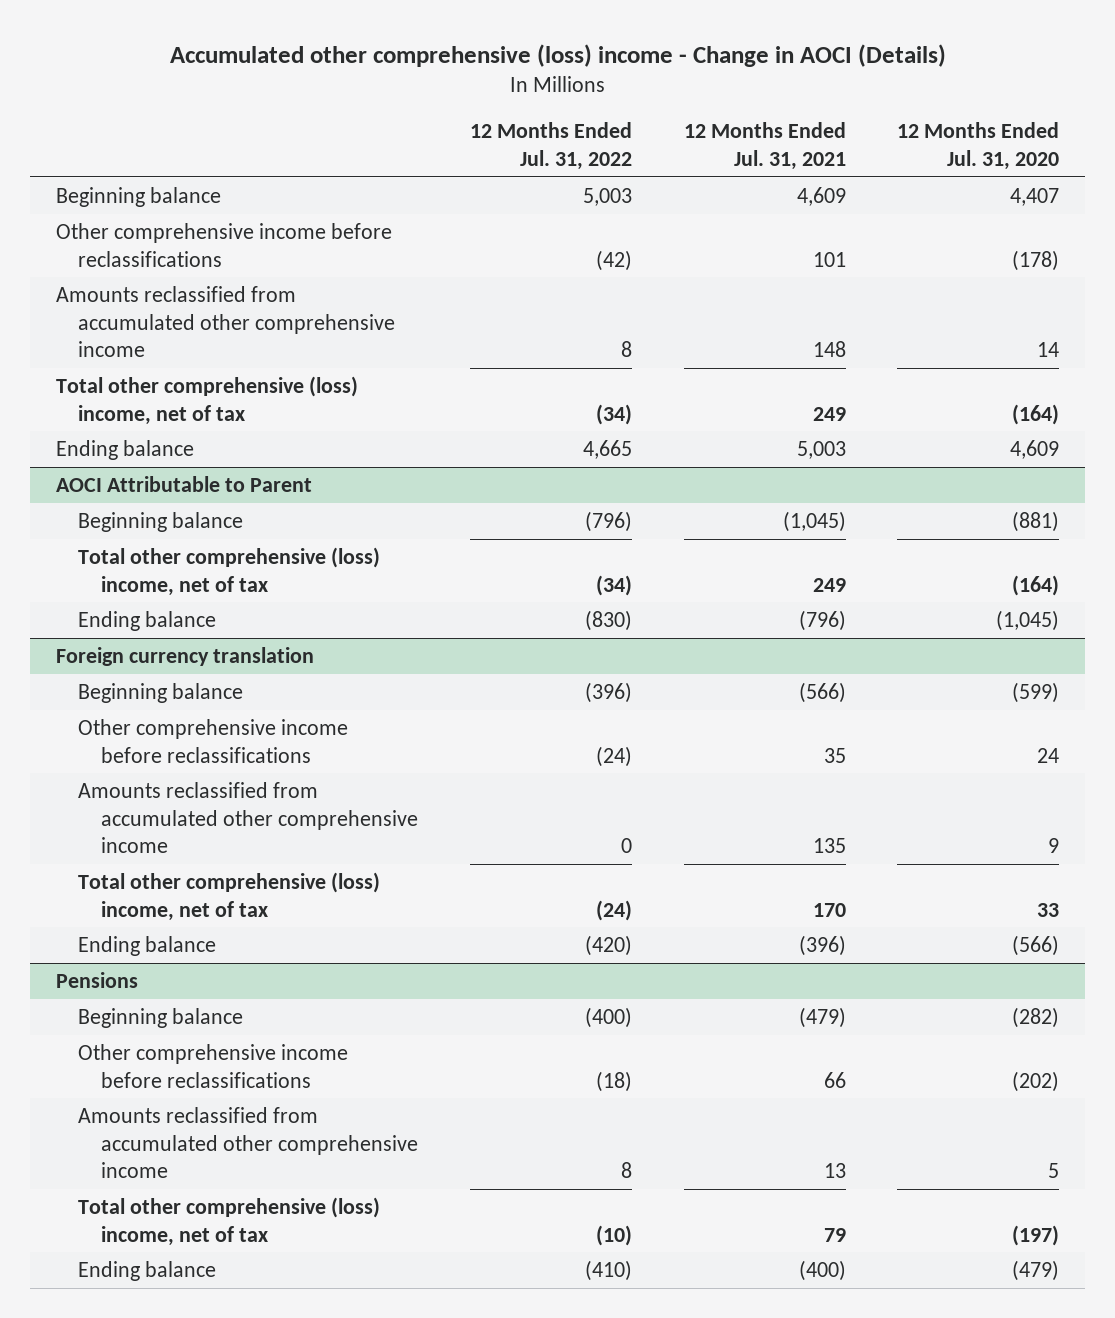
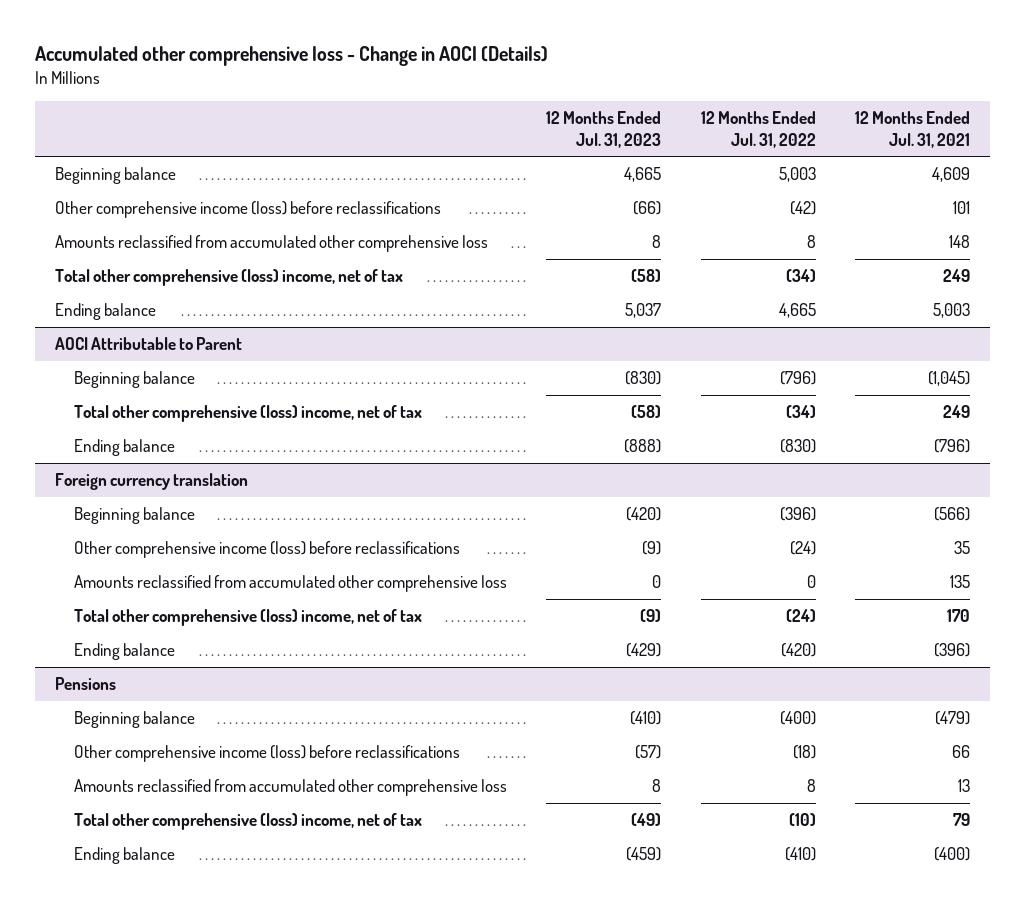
- Accumulated other comprehensive (loss) income - Change in AOCI (Details)
+ Accumulated other comprehensive loss - Change in AOCI (Details)
- | 12 Months Ended Jul. 31, 2022 | 12 Months Ended Jul. 31, 2021 | 12 Months Ended Jul. 31, 2020
+ | 12 Months Ended Jul. 31, 2023 | 12 Months Ended Jul. 31, 2022 | 12 Months Ended Jul. 31, 2021
- Other comprehensive income before reclassifications | (42) | 101 | (178)
- Amounts reclassified from accumulated other comprehensive income | 8 | 148 | 14
+ Other comprehensive income (loss) before reclassifications | (66) | (42) | 101
+ Amounts reclassified from accumulated other comprehensive loss | 8 | 8 | 148
@ Foreign currency translation
- Other comprehensive income before reclassifications | (24) | 35 | 24
- Amounts reclassified from accumulated other comprehensive income | 0 | 135 | 9
+ Other comprehensive income (loss) before reclassifications | (9) | (24) | 35
+ Amounts reclassified from accumulated other comprehensive loss | 0 | 0 | 135
@ Pensions
- Other comprehensive income before reclassifications | (18) | 66 | (202)
- Amounts reclassified from accumulated other comprehensive income | 8 | 13 | 5
+ Other comprehensive income (loss) before reclassifications | (57) | (18) | 66
+ Amounts reclassified from accumulated other comprehensive loss | 8 | 8 | 13

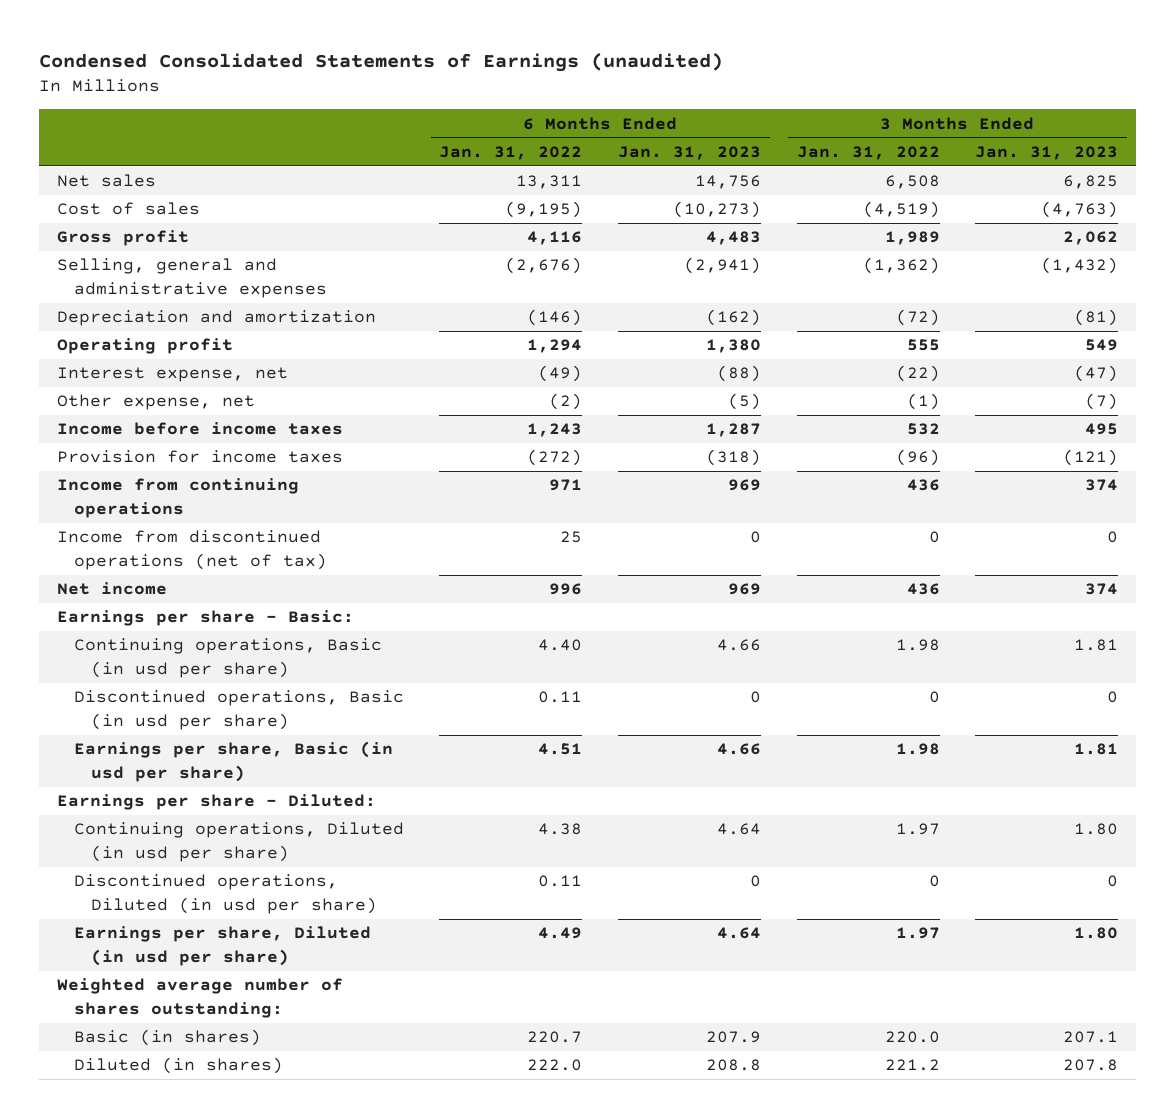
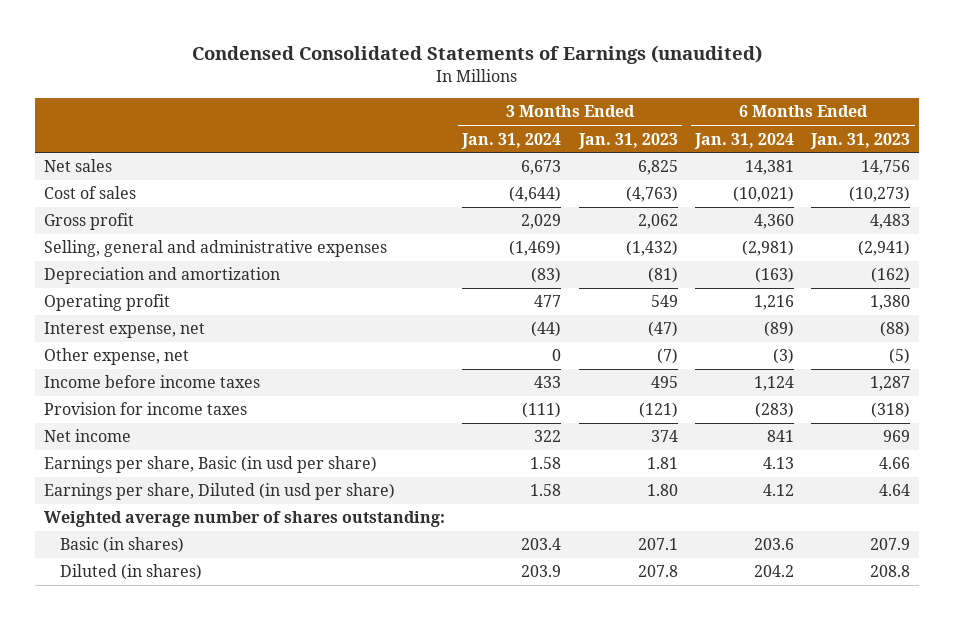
- | 6 Months Ended Jan. 31, 2022 | 6 Months Ended Jan. 31, 2023 | 3 Months Ended Jan. 31, 2022 | 3 Months Ended Jan. 31, 2023
+ | 3 Months Ended Jan. 31, 2024 | 3 Months Ended Jan. 31, 2023 | 6 Months Ended Jan. 31, 2024 | 6 Months Ended Jan. 31, 2023
- Income from continuing operations | 971 | 969 | 436 | 374
- Income from discontinued operations (net of tax) | 25 | 0 | 0 | 0
- Earnings per share - Basic:
- Continuing operations, Basic (in usd per share) | 4.40 | 4.66 | 1.98 | 1.81
- Discontinued operations, Basic (in usd per share) | 0.11 | 0 | 0 | 0
- Earnings per share - Diluted:
- Continuing operations, Diluted (in usd per share) | 4.38 | 4.64 | 1.97 | 1.80
- Discontinued operations, Diluted (in usd per share) | 0.11 | 0 | 0 | 0

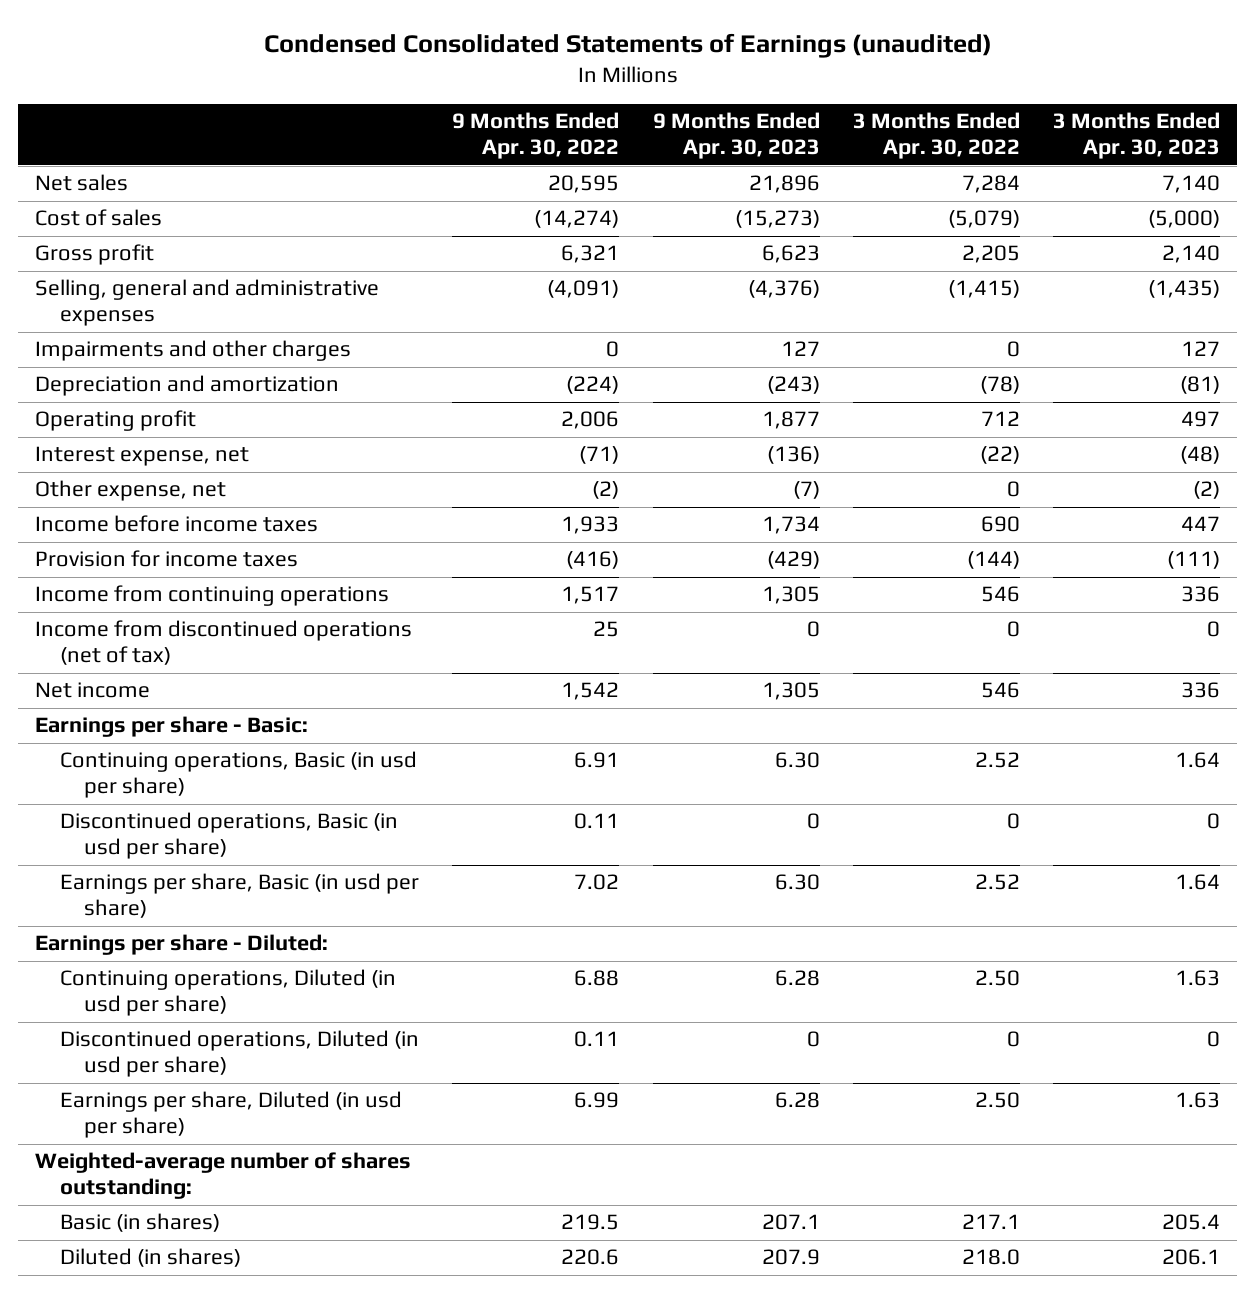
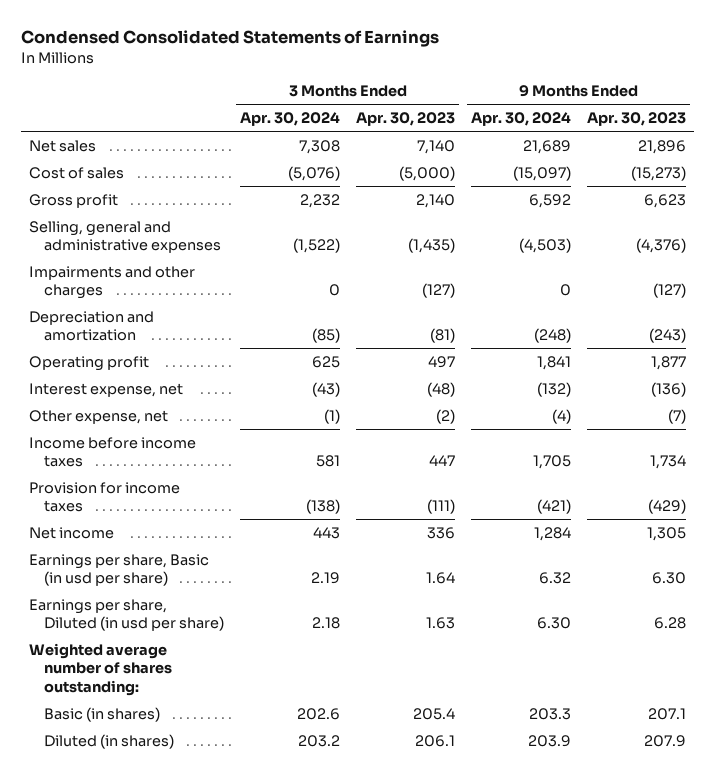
- Condensed Consolidated Statements of Earnings (unaudited)
+ Condensed Consolidated Statements of Earnings
- | 9 Months Ended Apr. 30, 2022 | 9 Months Ended Apr. 30, 2023 | 3 Months Ended Apr. 30, 2022 | 3 Months Ended Apr. 30, 2023
+ | 3 Months Ended Apr. 30, 2024 | 3 Months Ended Apr. 30, 2023 | 9 Months Ended Apr. 30, 2024 | 9 Months Ended Apr. 30, 2023
- Impairments and other charges | 0 | 127 | 0 | 127
+ Impairments and other charges | 0 | (127) | 0 | (127)
- Income from continuing operations | 1,517 | 1,305 | 546 | 336
- Income from discontinued operations (net of tax) | 25 | 0 | 0 | 0
- Earnings per share - Basic:
- Continuing operations, Basic (in usd per share) | 6.91 | 6.30 | 2.52 | 1.64
- Discontinued operations, Basic (in usd per share) | 0.11 | 0 | 0 | 0
- Earnings per share - Diluted:
- Continuing operations, Diluted (in usd per share) | 6.88 | 6.28 | 2.50 | 1.63
- Discontinued operations, Diluted (in usd per share) | 0.11 | 0 | 0 | 0
- Weighted-average number of shares outstanding:
+ Weighted average number of shares outstanding:

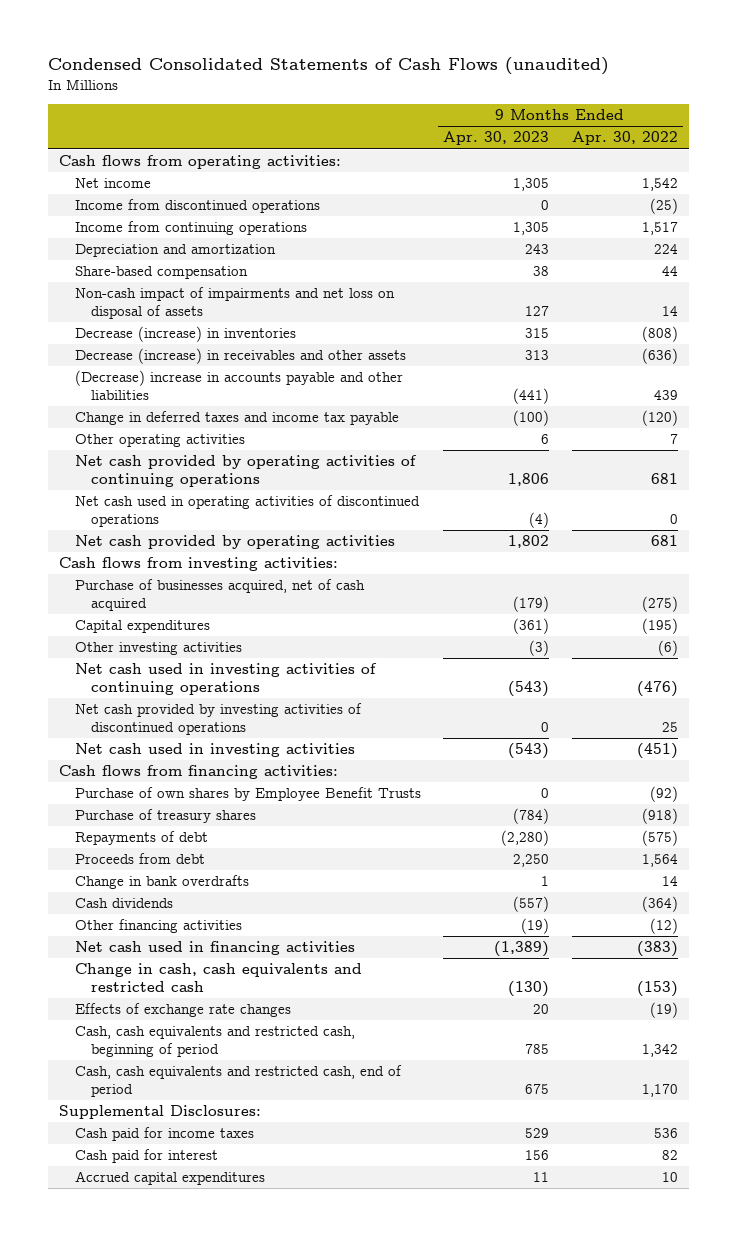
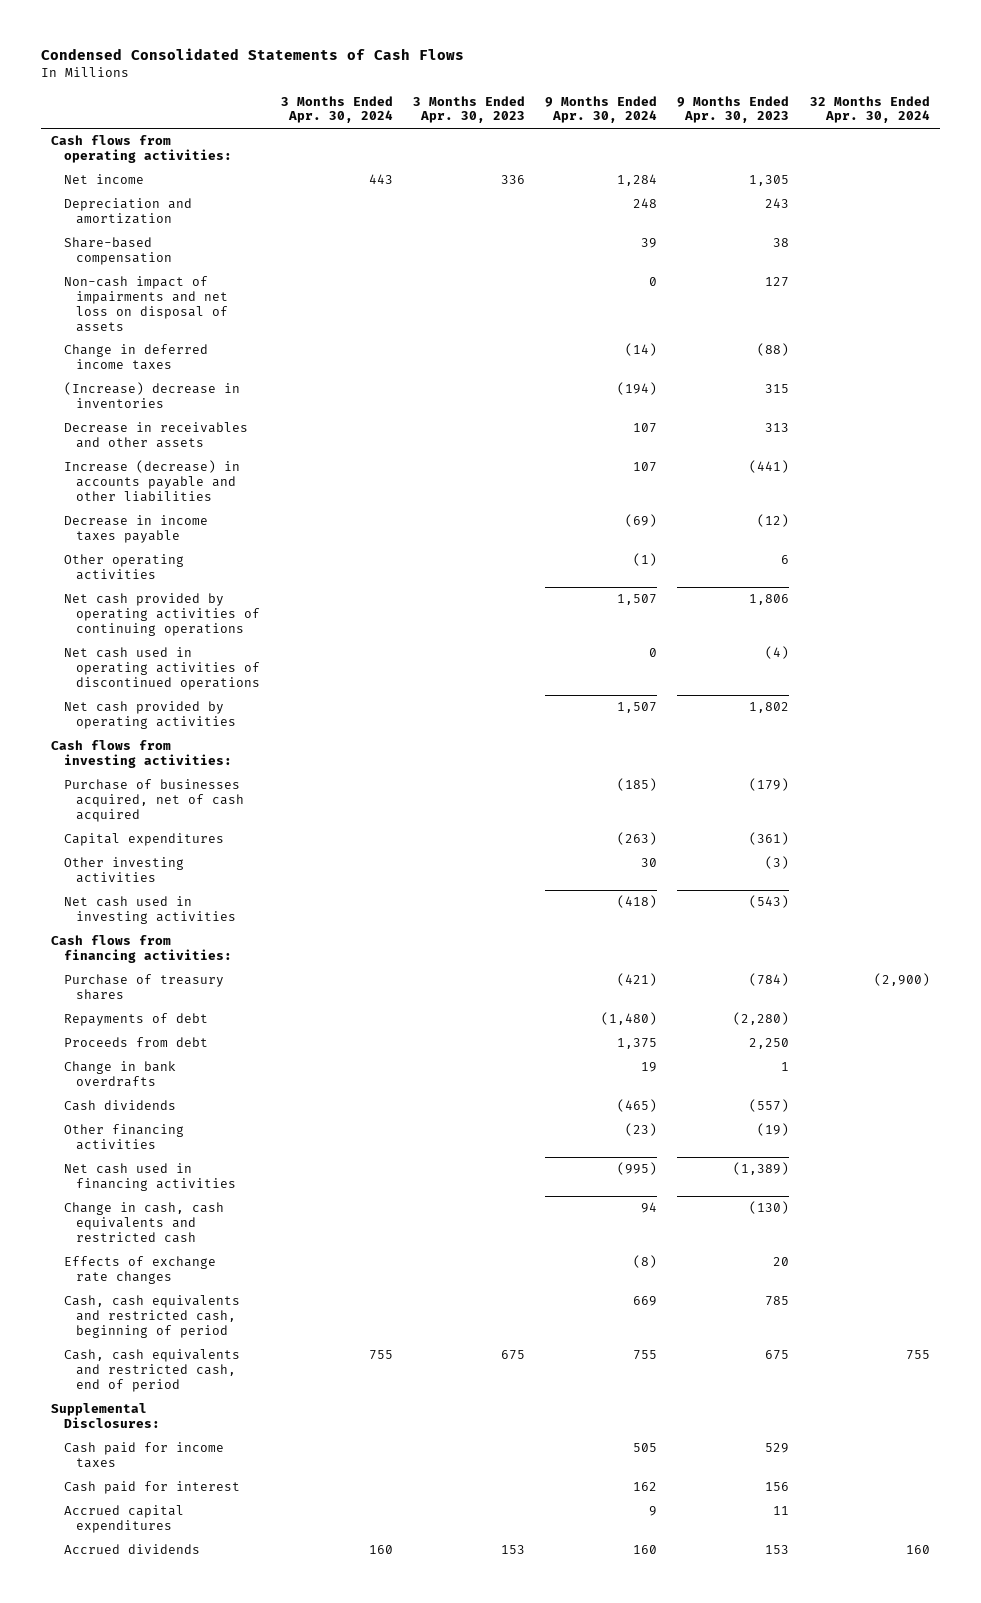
- Condensed Consolidated Statements of Cash Flows (unaudited)
+ Condensed Consolidated Statements of Cash Flows
- | 9 Months Ended Apr. 30, 2023 | 9 Months Ended Apr. 30, 2022
+ | 3 Months Ended Apr. 30, 2024 | 3 Months Ended Apr. 30, 2023 | 9 Months Ended Apr. 30, 2024 | 9 Months Ended Apr. 30, 2023 | 32 Months Ended Apr. 30, 2024
- Income from discontinued operations | 0 | (25)
- Income from continuing operations | 1,305 | 1,517
- Decrease (increase) in inventories | 315 | (808)
- Decrease (increase) in receivables and other assets | 313 | (636)
- (Decrease) increase in accounts payable and other liabilities | (441) | 439
- Change in deferred taxes and income tax payable | (100) | (120)
+ Change in deferred income taxes | | | (14) | (88) |
+ (Increase) decrease in inventories | | | (194) | 315 |
+ Decrease in receivables and other assets | | | 107 | 313 |
+ Increase (decrease) in accounts payable and other liabilities | | | 107 | (441) |
+ Decrease in income taxes payable | | | (69) | (12) |
- Net cash used in investing activities of continuing operations | (543) | (476)
- Net cash provided by investing activities of discontinued operations | 0 | 25
- Purchase of own shares by Employee Benefit Trusts | 0 | (92)
+ Accrued dividends | 160 | 153 | 160 | 153 | 160

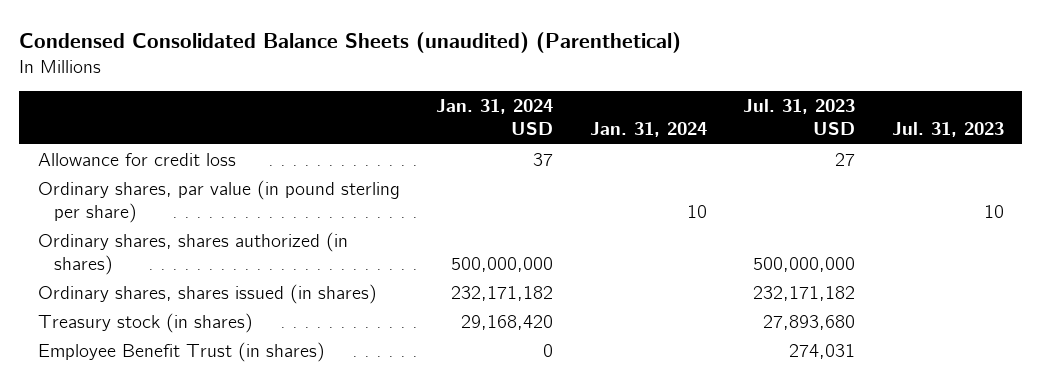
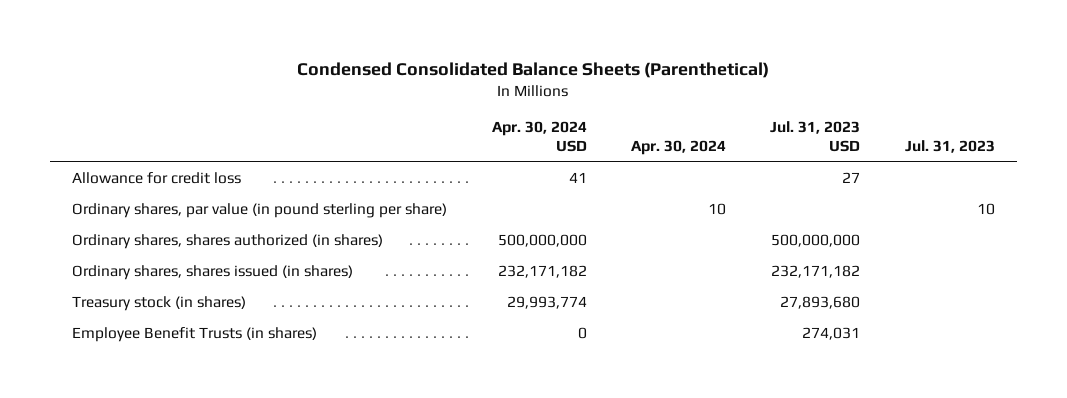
- Condensed Consolidated Balance Sheets (unaudited) (Parenthetical)
+ Condensed Consolidated Balance Sheets (Parenthetical)
- | Jan. 31, 2024 USD | Jan. 31, 2024 | Jul. 31, 2023 USD | Jul. 31, 2023
+ | Apr. 30, 2024 USD | Apr. 30, 2024 | Jul. 31, 2023 USD | Jul. 31, 2023
- Employee Benefit Trust (in shares) | 0 | | 274,031 |
+ Employee Benefit Trusts (in shares) | 0 | | 274,031 |

